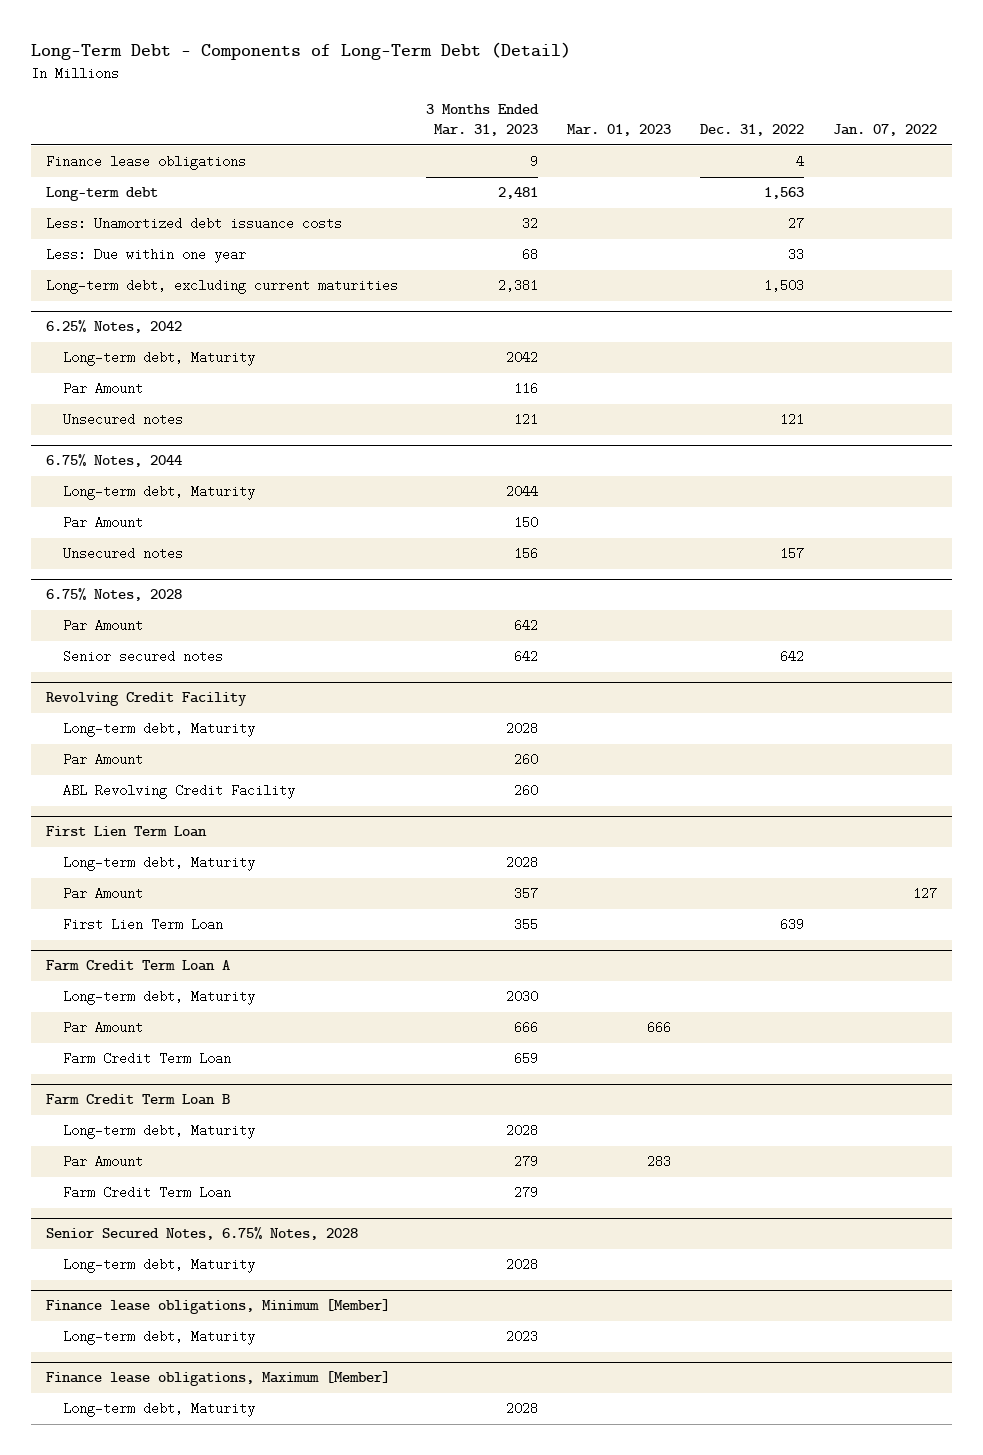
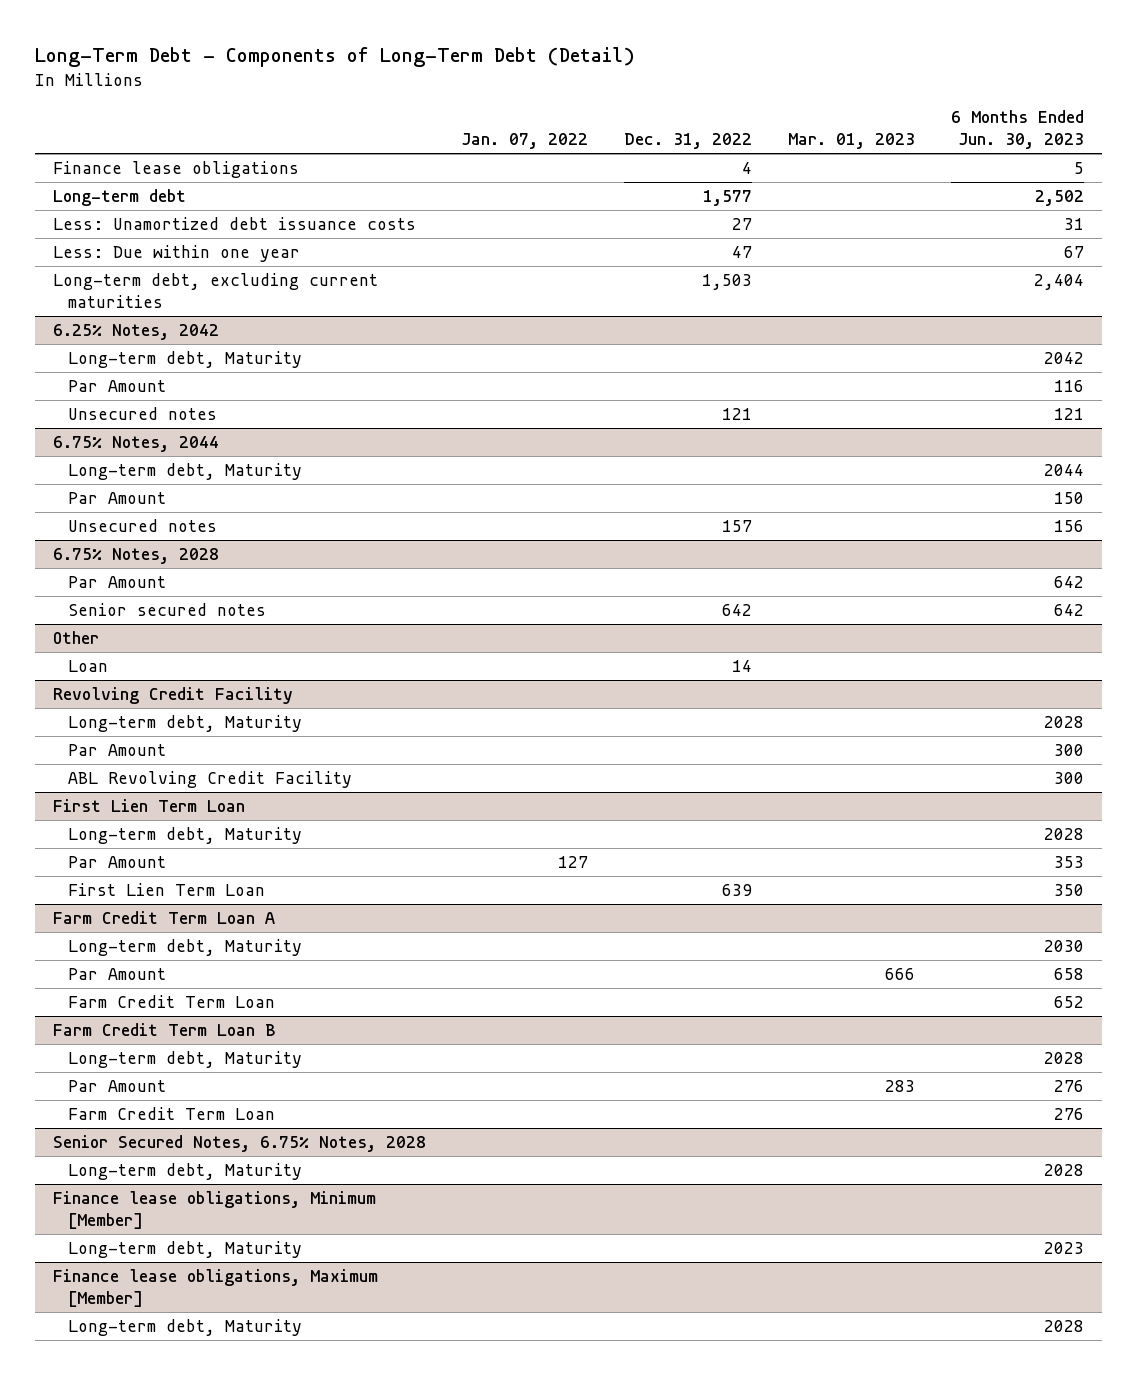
- | 3 Months Ended Mar. 31, 2023 | Mar. 01, 2023 | Dec. 31, 2022 | Jan. 07, 2022
+ | Jan. 07, 2022 | Dec. 31, 2022 | Mar. 01, 2023 | 6 Months Ended Jun. 30, 2023
- Long-term debt | 2,481 | | 1,563 |
+ Long-term debt | | 1,577 | | 2,502
- Less: Due within one year | 68 | | 33 |
+ Less: Due within one year | | 47 | | 67
+ Other
+ Loan | | 14 | |

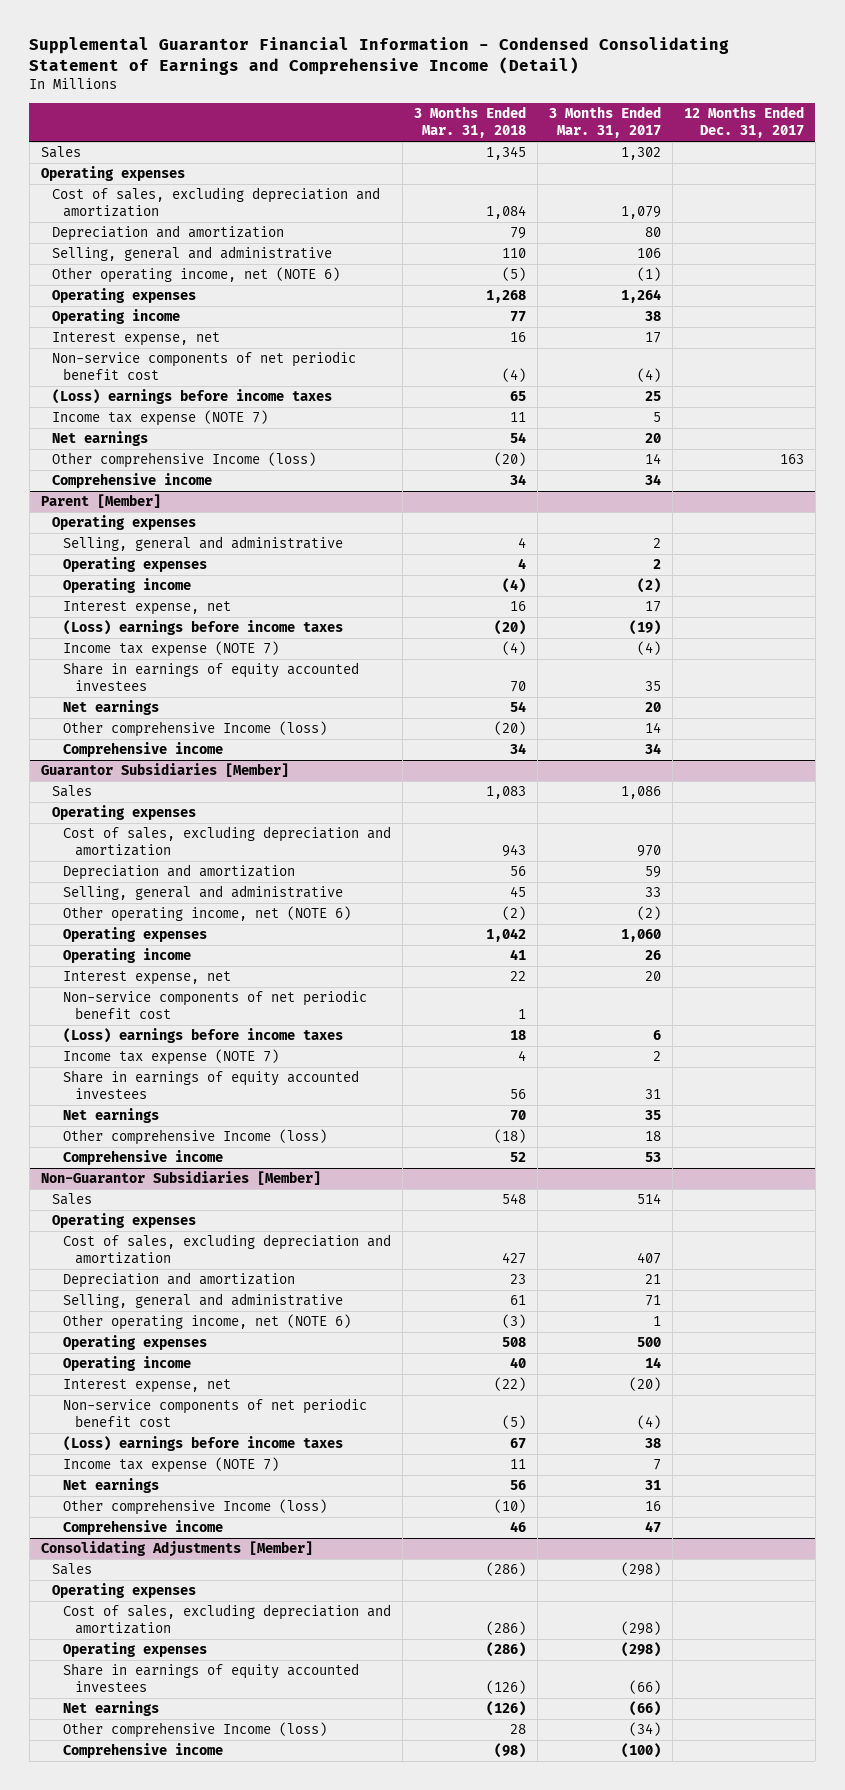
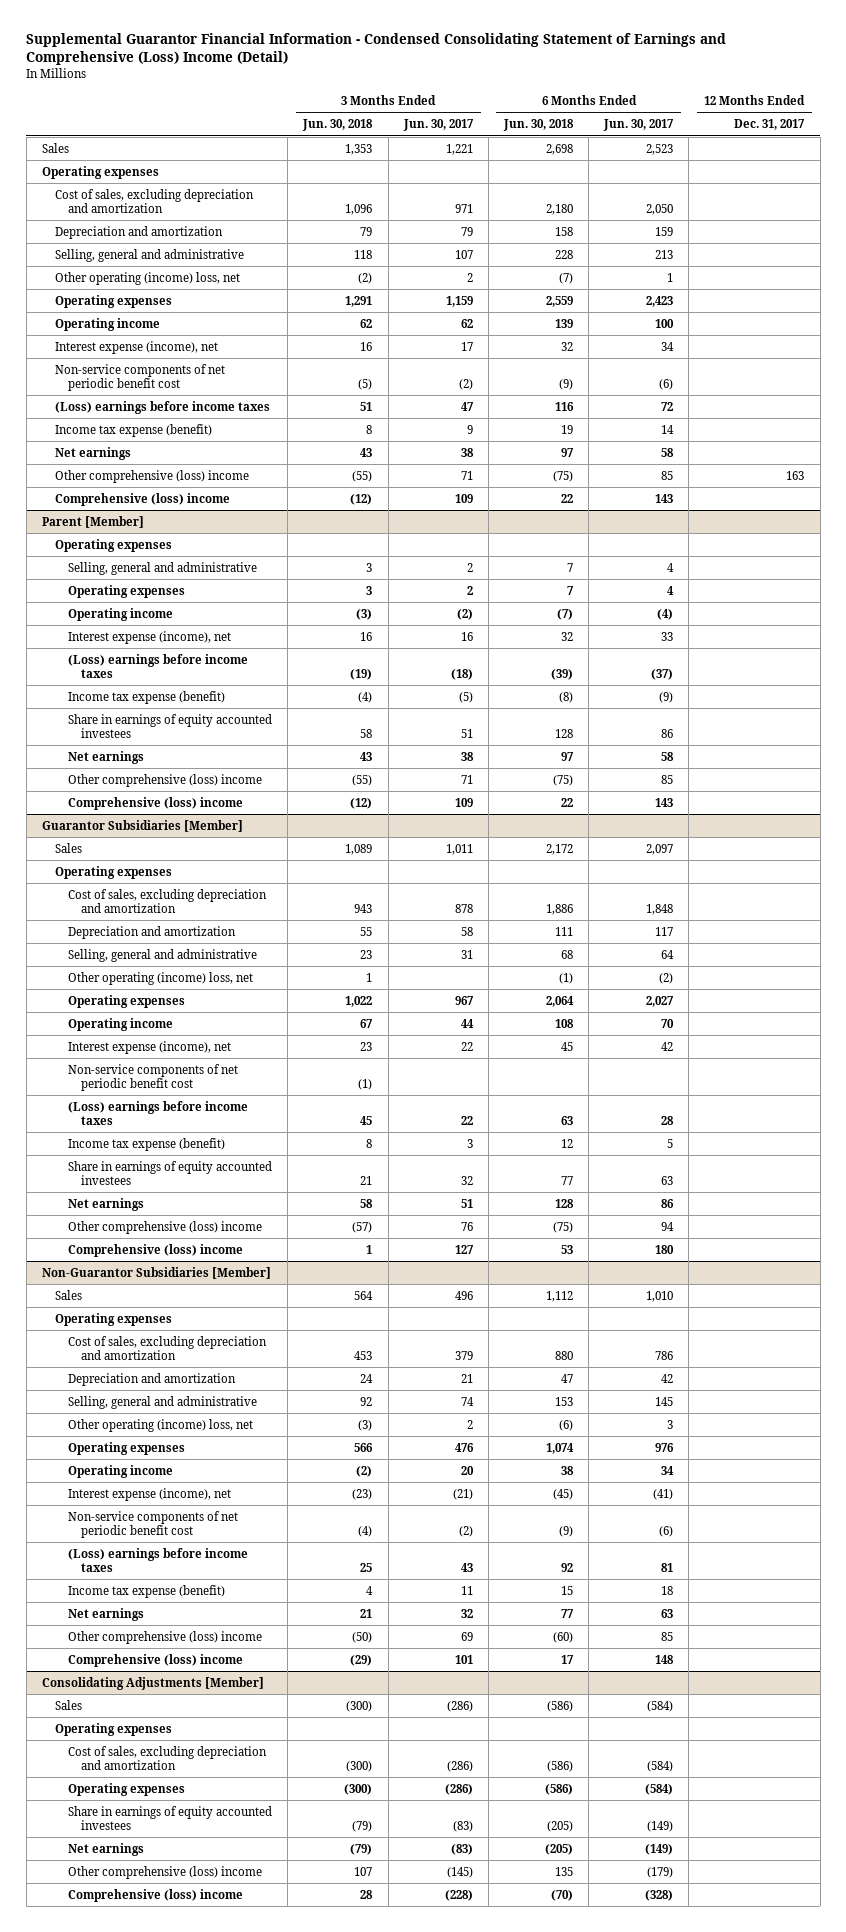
- Supplemental Guarantor Financial Information - Condensed Consolidating Statement of Earnings and Comprehensive Income (Detail)
+ Supplemental Guarantor Financial Information - Condensed Consolidating Statement of Earnings and Comprehensive (Loss) Income (Detail)
- | 3 Months Ended Mar. 31, 2018 | 3 Months Ended Mar. 31, 2017 | 12 Months Ended Dec. 31, 2017
+ | 3 Months Ended Jun. 30, 2018 | 3 Months Ended Jun. 30, 2017 | 6 Months Ended Jun. 30, 2018 | 6 Months Ended Jun. 30, 2017 | 12 Months Ended Dec. 31, 2017
- Other operating income, net (NOTE 6) | (5) | (1) |
+ Other operating (income) loss, net | (2) | 2 | (7) | 1 |
- Interest expense, net | 16 | 17 |
+ Interest expense (income), net | 16 | 17 | 32 | 34 |
- Income tax expense (NOTE 7) | 11 | 5 |
+ Income tax expense (benefit) | 8 | 9 | 19 | 14 |
- Other comprehensive Income (loss) | (20) | 14 | 163
- Comprehensive income | 34 | 34 |
+ Other comprehensive (loss) income | (55) | 71 | (75) | 85 | 163
+ Comprehensive (loss) income | (12) | 109 | 22 | 143 |
@ Parent [Member]
- Interest expense, net | 16 | 17 |
+ Interest expense (income), net | 16 | 16 | 32 | 33 |
- Income tax expense (NOTE 7) | (4) | (4) |
+ Income tax expense (benefit) | (4) | (5) | (8) | (9) |
- Other comprehensive Income (loss) | (20) | 14 |
- Comprehensive income | 34 | 34 |
+ Other comprehensive (loss) income | (55) | 71 | (75) | 85 |
+ Comprehensive (loss) income | (12) | 109 | 22 | 143 |
@ Guarantor Subsidiaries [Member]
- Other operating income, net (NOTE 6) | (2) | (2) |
+ Other operating (income) loss, net | 1 | | (1) | (2) |
- Interest expense, net | 22 | 20 |
+ Interest expense (income), net | 23 | 22 | 45 | 42 |
- Income tax expense (NOTE 7) | 4 | 2 |
+ Income tax expense (benefit) | 8 | 3 | 12 | 5 |
- Other comprehensive Income (loss) | (18) | 18 |
- Comprehensive income | 52 | 53 |
+ Other comprehensive (loss) income | (57) | 76 | (75) | 94 |
+ Comprehensive (loss) income | 1 | 127 | 53 | 180 |
@ Non-Guarantor Subsidiaries [Member]
- Other operating income, net (NOTE 6) | (3) | 1 |
+ Other operating (income) loss, net | (3) | 2 | (6) | 3 |
- Interest expense, net | (22) | (20) |
+ Interest expense (income), net | (23) | (21) | (45) | (41) |
- Income tax expense (NOTE 7) | 11 | 7 |
+ Income tax expense (benefit) | 4 | 11 | 15 | 18 |
- Other comprehensive Income (loss) | (10) | 16 |
- Comprehensive income | 46 | 47 |
+ Other comprehensive (loss) income | (50) | 69 | (60) | 85 |
+ Comprehensive (loss) income | (29) | 101 | 17 | 148 |
@ Consolidating Adjustments [Member]
- Other comprehensive Income (loss) | 28 | (34) |
- Comprehensive income | (98) | (100) |
+ Other comprehensive (loss) income | 107 | (145) | 135 | (179) |
+ Comprehensive (loss) income | 28 | (228) | (70) | (328) |

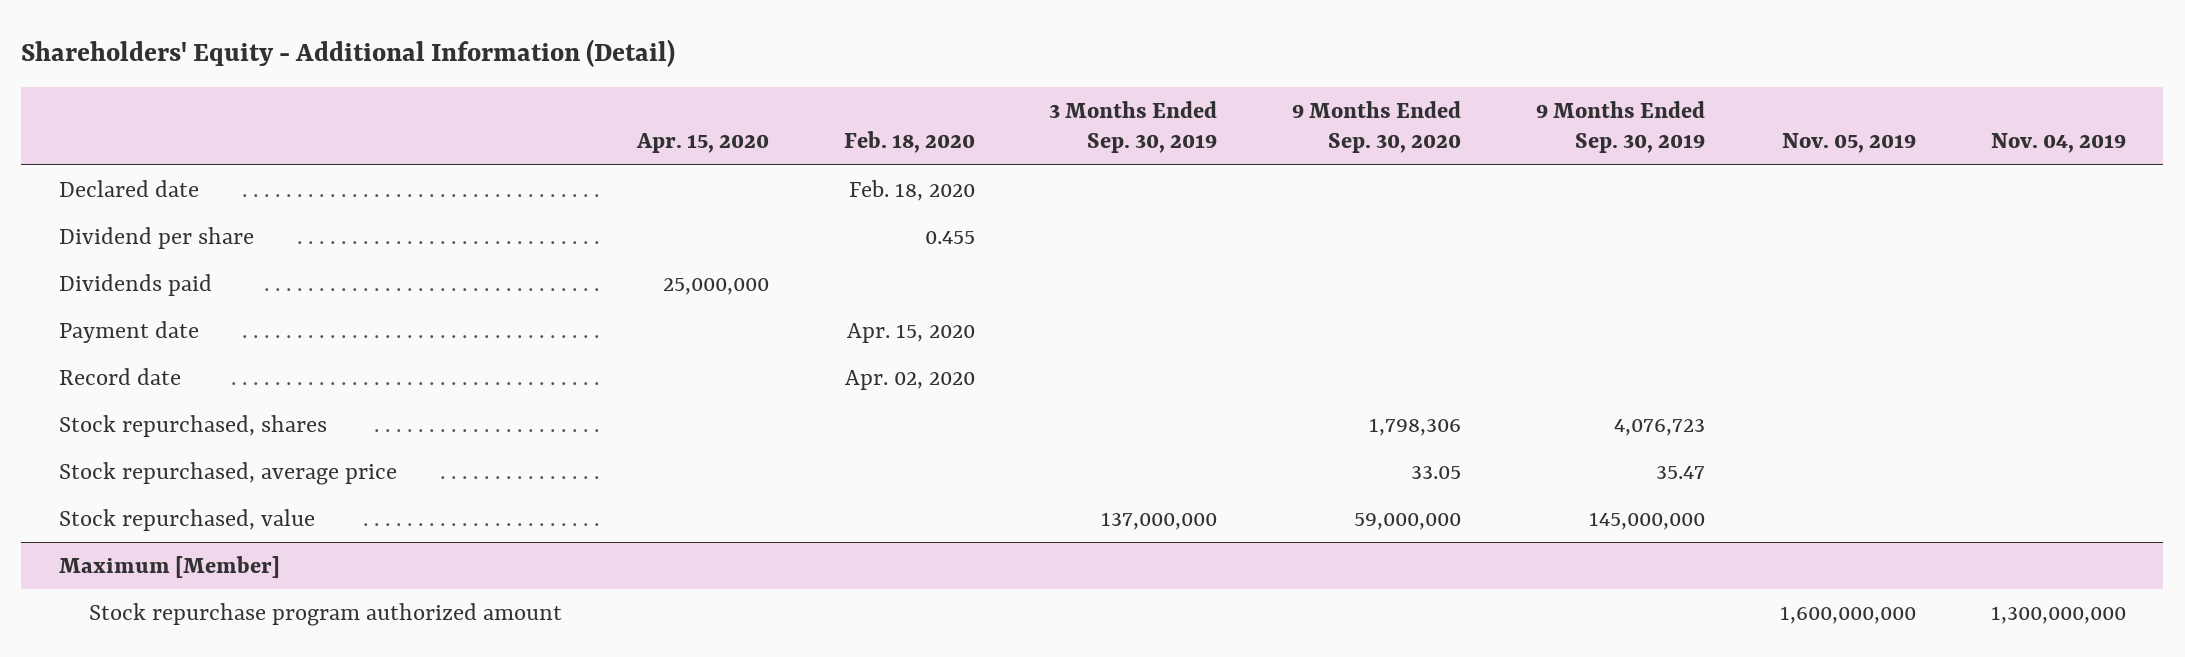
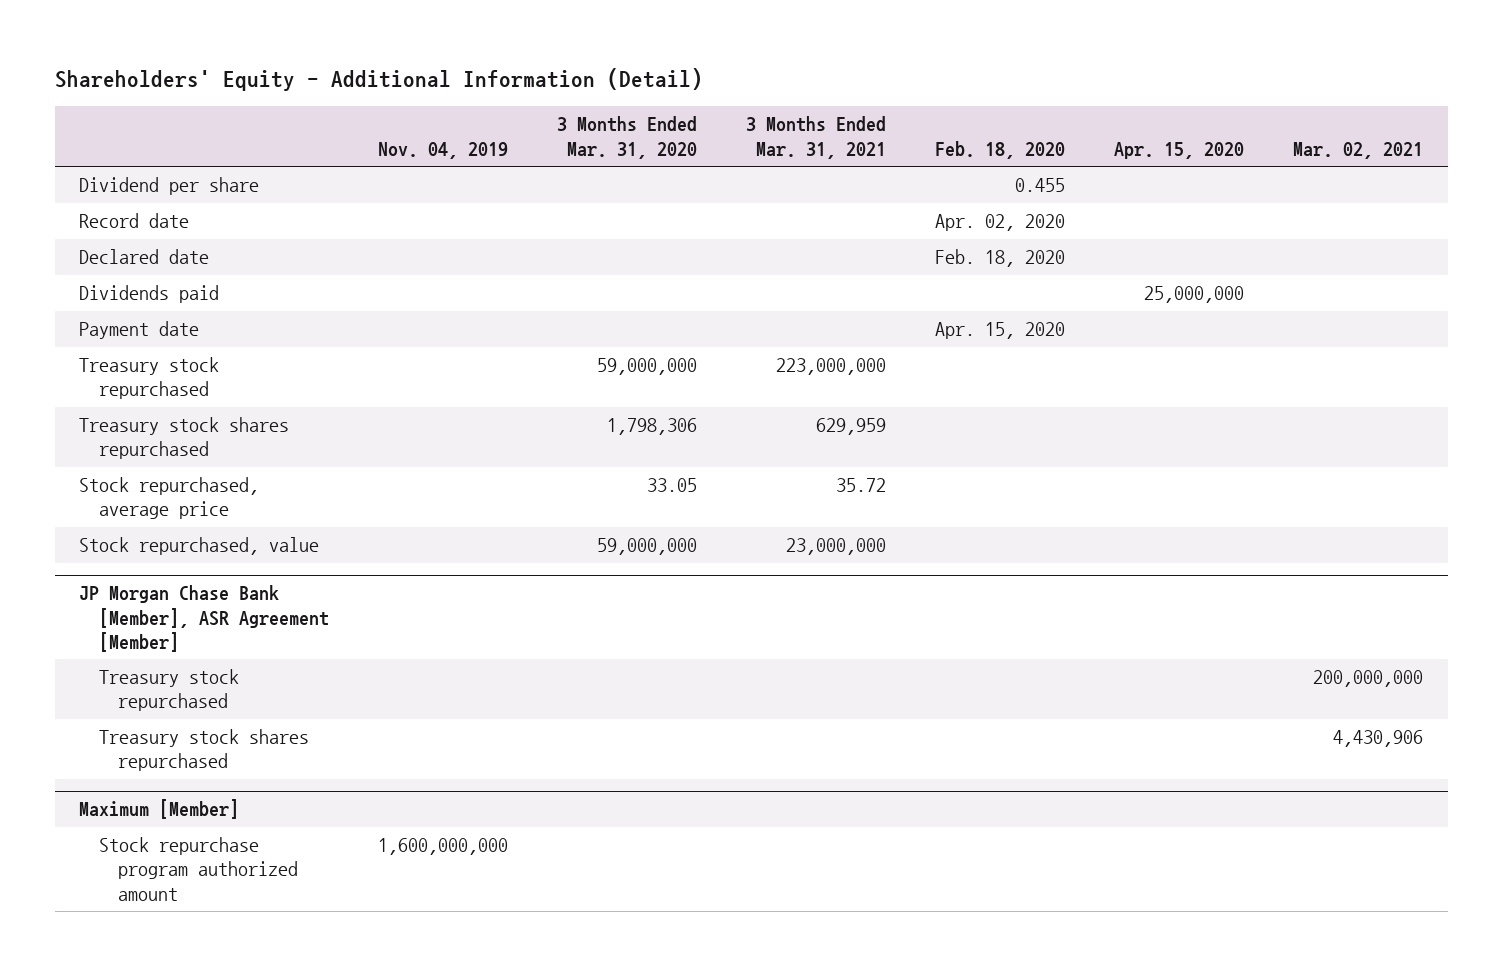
- | Apr. 15, 2020 | Feb. 18, 2020 | 3 Months Ended Sep. 30, 2019 | 9 Months Ended Sep. 30, 2020 | 9 Months Ended Sep. 30, 2019 | Nov. 05, 2019 | Nov. 04, 2019
+ | Nov. 04, 2019 | 3 Months Ended Mar. 31, 2020 | 3 Months Ended Mar. 31, 2021 | Feb. 18, 2020 | Apr. 15, 2020 | Mar. 02, 2021
moved up: Record date | | | | Apr. 02, 2020 | |
moved down: Declared date | | | | Feb. 18, 2020 | |
- Stock repurchased, shares | | | | 1,798,306 | 4,076,723 | |
+ Treasury stock repurchased | | 59,000,000 | 223,000,000 | | |
+ Treasury stock shares repurchased | | 1,798,306 | 629,959 | | |
+ JP Morgan Chase Bank [Member], ASR Agreement [Member]
+ Treasury stock repurchased | | | | | | 200,000,000
+ Treasury stock shares repurchased | | | | | | 4,430,906
@ Maximum [Member]
- Stock repurchase program authorized amount | | | | | | 1,600,000,000 | 1,300,000,000
+ Stock repurchase program authorized amount | 1,600,000,000 | | | | |

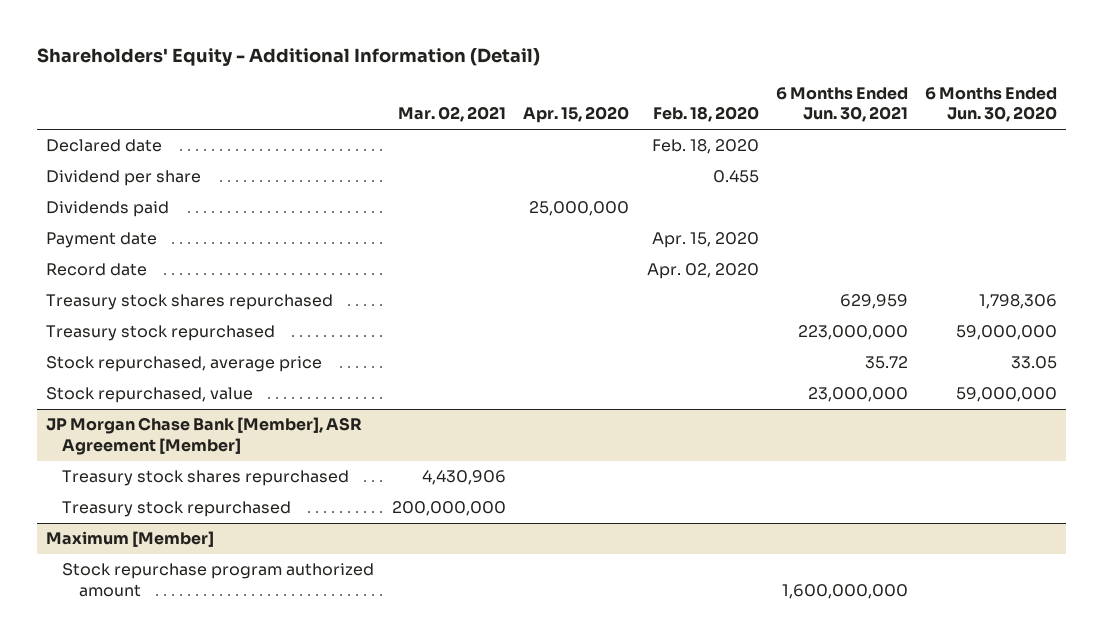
- | Nov. 04, 2019 | 3 Months Ended Mar. 31, 2020 | 3 Months Ended Mar. 31, 2021 | Feb. 18, 2020 | Apr. 15, 2020 | Mar. 02, 2021
+ | Mar. 02, 2021 | Apr. 15, 2020 | Feb. 18, 2020 | 6 Months Ended Jun. 30, 2021 | 6 Months Ended Jun. 30, 2020
moved down: Dividend per share | | | 0.455 | |
moved down: Record date | | | Apr. 02, 2020 | |
moved down: Treasury stock repurchased | | | | 223,000,000 | 59,000,000
@ JP Morgan Chase Bank [Member], ASR Agreement [Member]
moved down: Treasury stock repurchased | 200,000,000 | | | |

